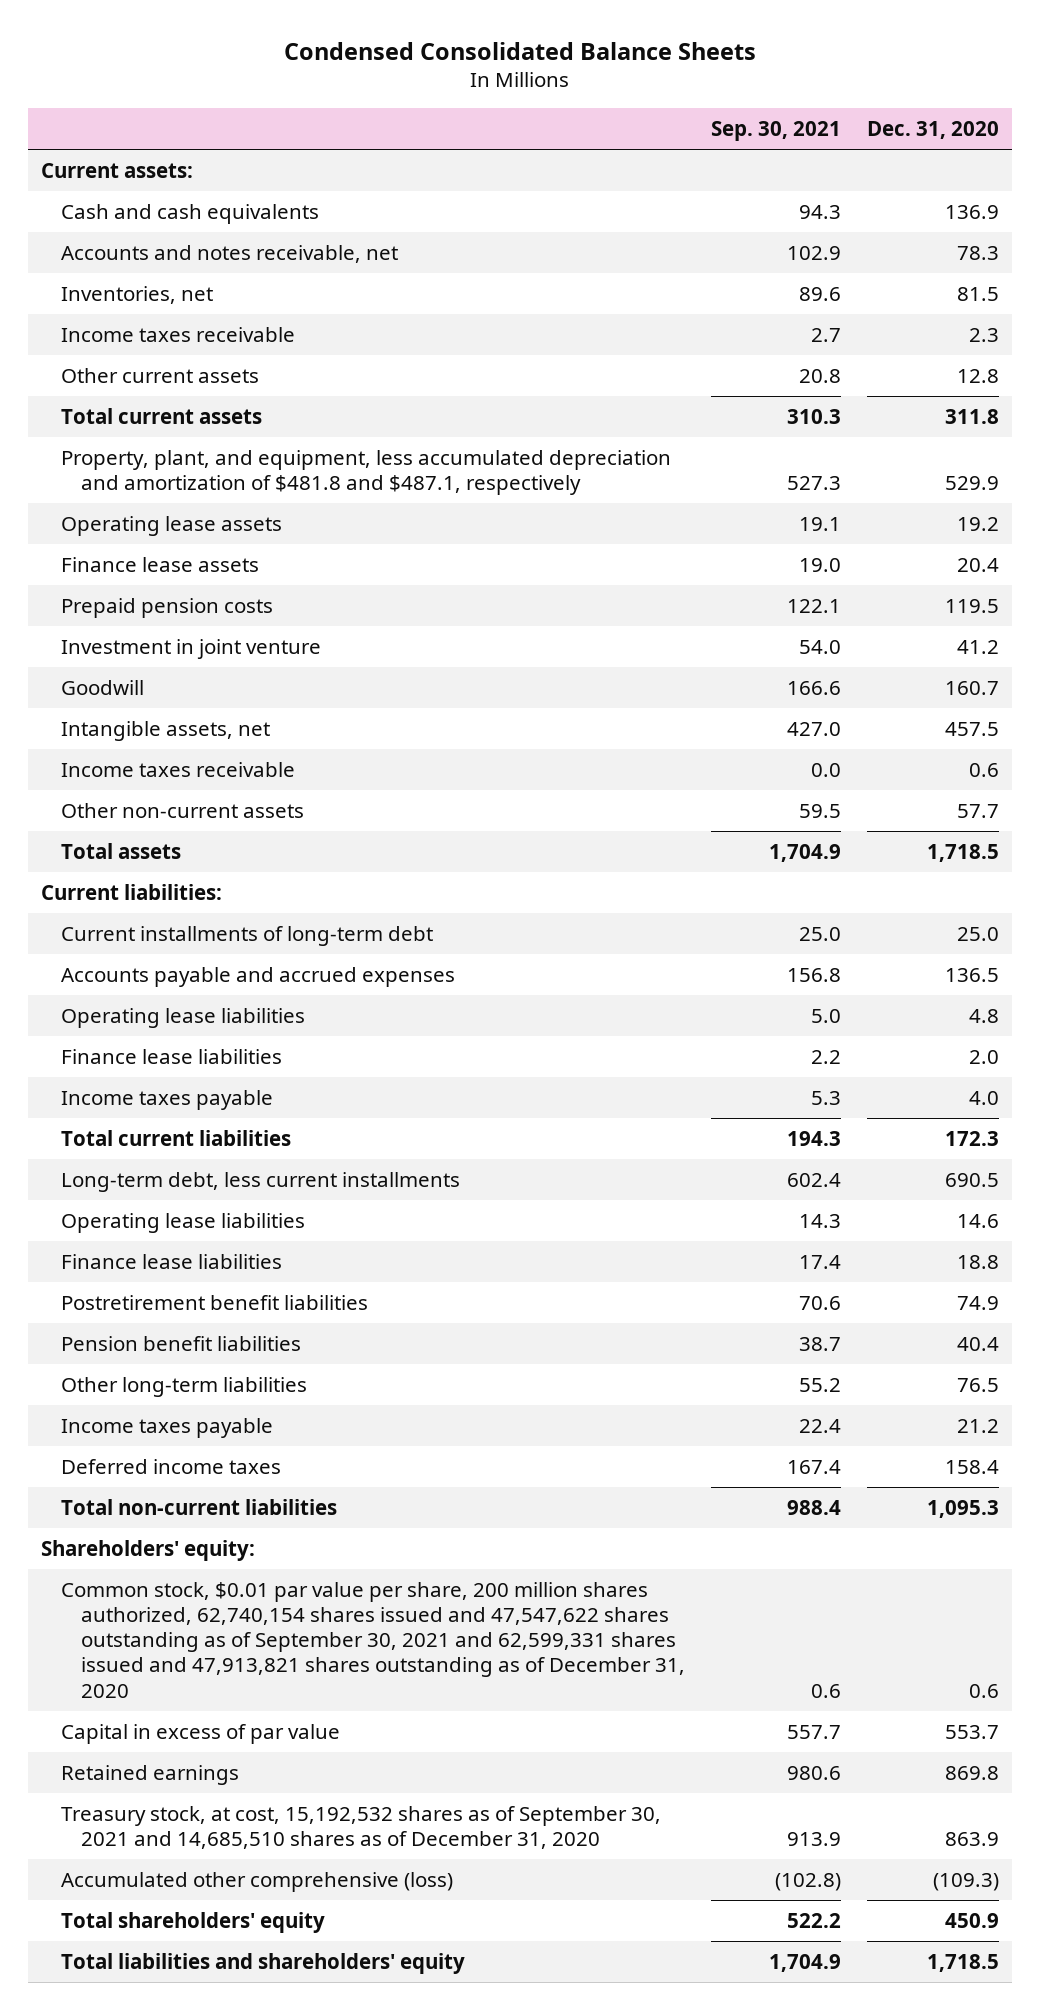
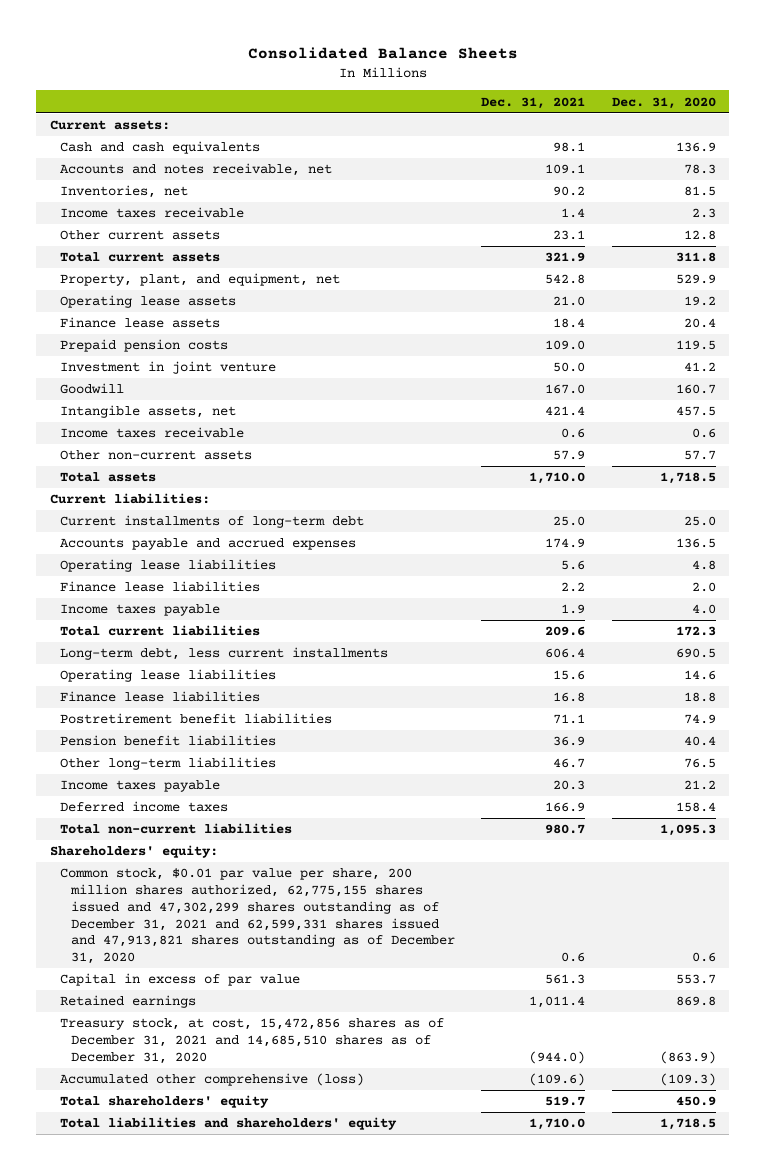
- Condensed Consolidated Balance Sheets
+ Consolidated Balance Sheets
- | Sep. 30, 2021 | Dec. 31, 2020
+ | Dec. 31, 2021 | Dec. 31, 2020
- Property, plant, and equipment, less accumulated depreciation and amortization of $481.8 and $487.1, respectively | 527.3 | 529.9
+ Property, plant, and equipment, net | 542.8 | 529.9
- Common stock, $0.01 par value per share, 200 million shares authorized, 62,740,154 shares issued and 47,547,622 shares outstanding as of September 30, 2021 and 62,599,331 shares issued and 47,913,821 shares outstanding as of December 31, 2020 | 0.6 | 0.6
+ Common stock, $0.01 par value per share, 200 million shares authorized, 62,775,155 shares issued and 47,302,299 shares outstanding as of December 31, 2021 and 62,599,331 shares issued and 47,913,821 shares outstanding as of December 31, 2020 | 0.6 | 0.6
- Treasury stock, at cost, 15,192,532 shares as of September 30, 2021 and 14,685,510 shares as of December 31, 2020 | 913.9 | 863.9
+ Treasury stock, at cost, 15,472,856 shares as of December 31, 2021 and 14,685,510 shares as of December 31, 2020 | (944.0) | (863.9)

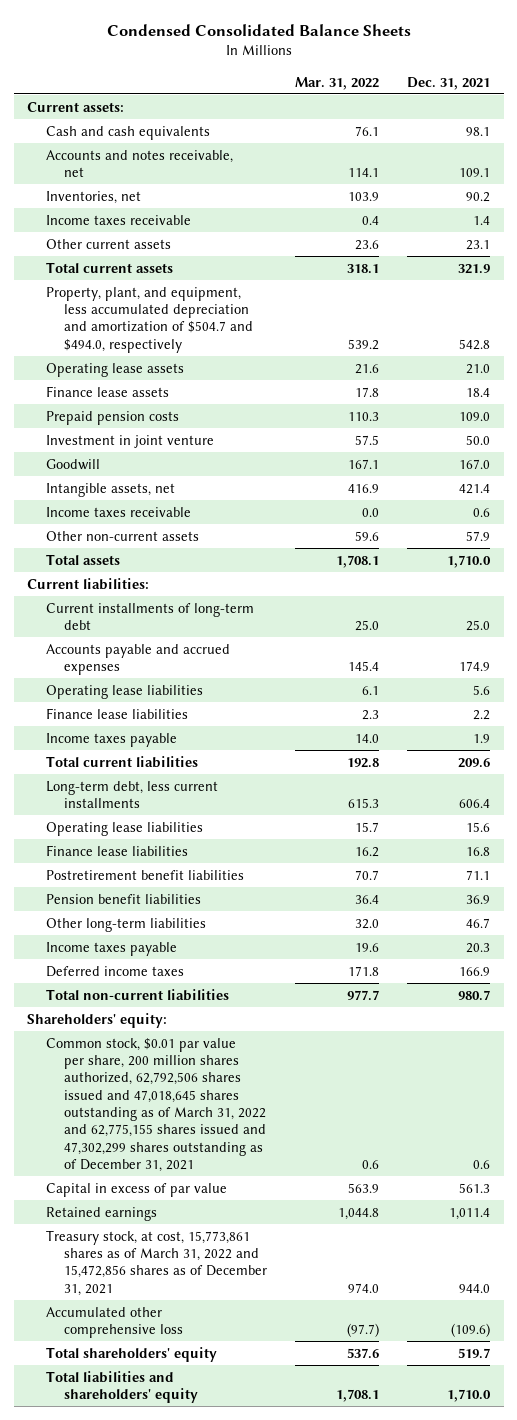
- Consolidated Balance Sheets
+ Condensed Consolidated Balance Sheets
- | Dec. 31, 2021 | Dec. 31, 2020
+ | Mar. 31, 2022 | Dec. 31, 2021
- Property, plant, and equipment, net | 542.8 | 529.9
+ Property, plant, and equipment, less accumulated depreciation and amortization of $504.7 and $494.0, respectively | 539.2 | 542.8
- Common stock, $0.01 par value per share, 200 million shares authorized, 62,775,155 shares issued and 47,302,299 shares outstanding as of December 31, 2021 and 62,599,331 shares issued and 47,913,821 shares outstanding as of December 31, 2020 | 0.6 | 0.6
+ Common stock, $0.01 par value per share, 200 million shares authorized, 62,792,506 shares issued and 47,018,645 shares outstanding as of March 31, 2022 and 62,775,155 shares issued and 47,302,299 shares outstanding as of December 31, 2021 | 0.6 | 0.6
- Treasury stock, at cost, 15,472,856 shares as of December 31, 2021 and 14,685,510 shares as of December 31, 2020 | (944.0) | (863.9)
- Accumulated other comprehensive (loss) | (109.6) | (109.3)
+ Treasury stock, at cost, 15,773,861 shares as of March 31, 2022 and 15,472,856 shares as of December 31, 2021 | 974.0 | 944.0
+ Accumulated other comprehensive loss | (97.7) | (109.6)

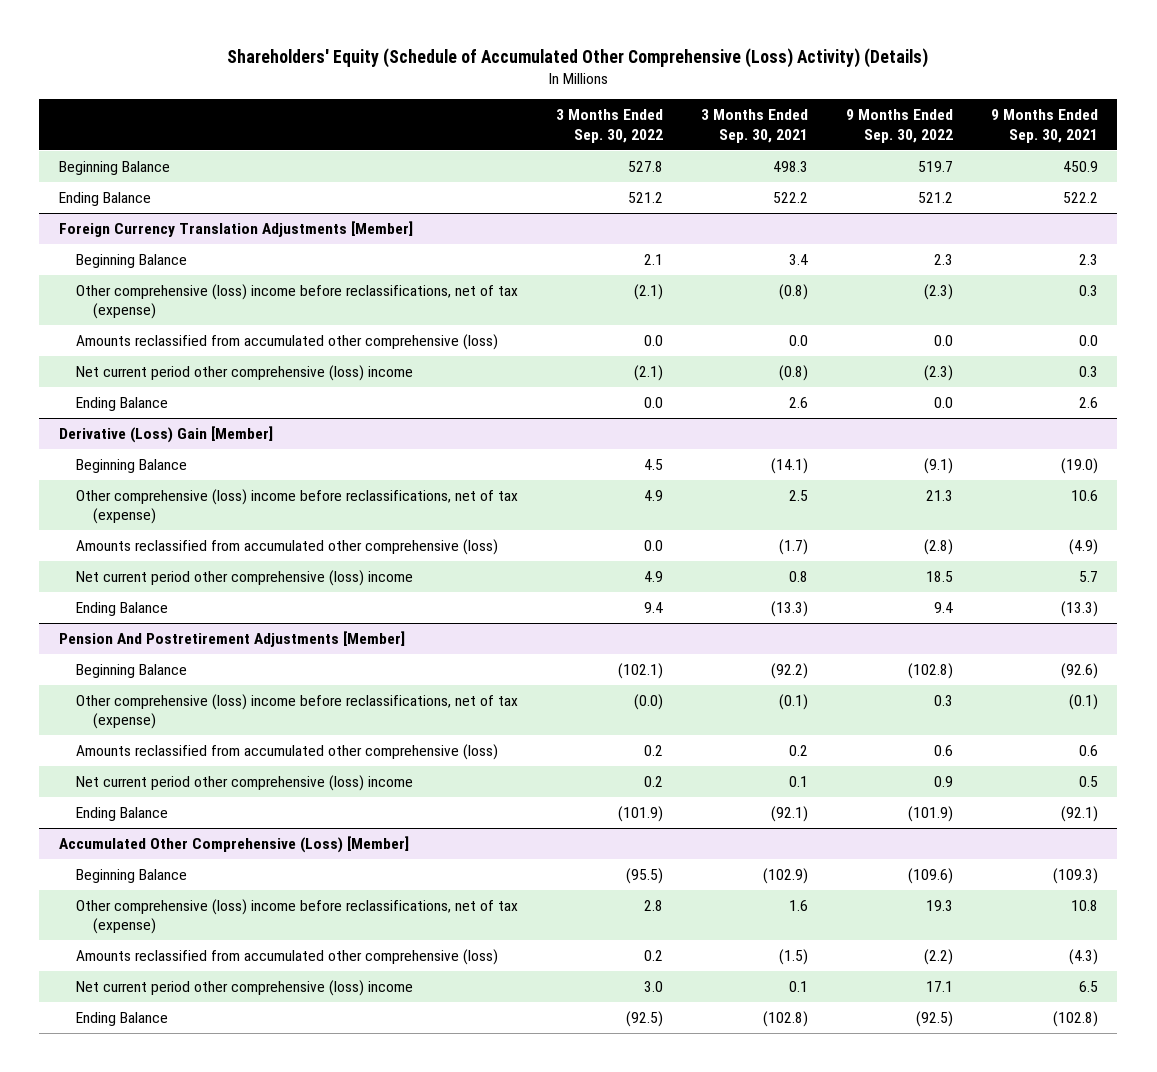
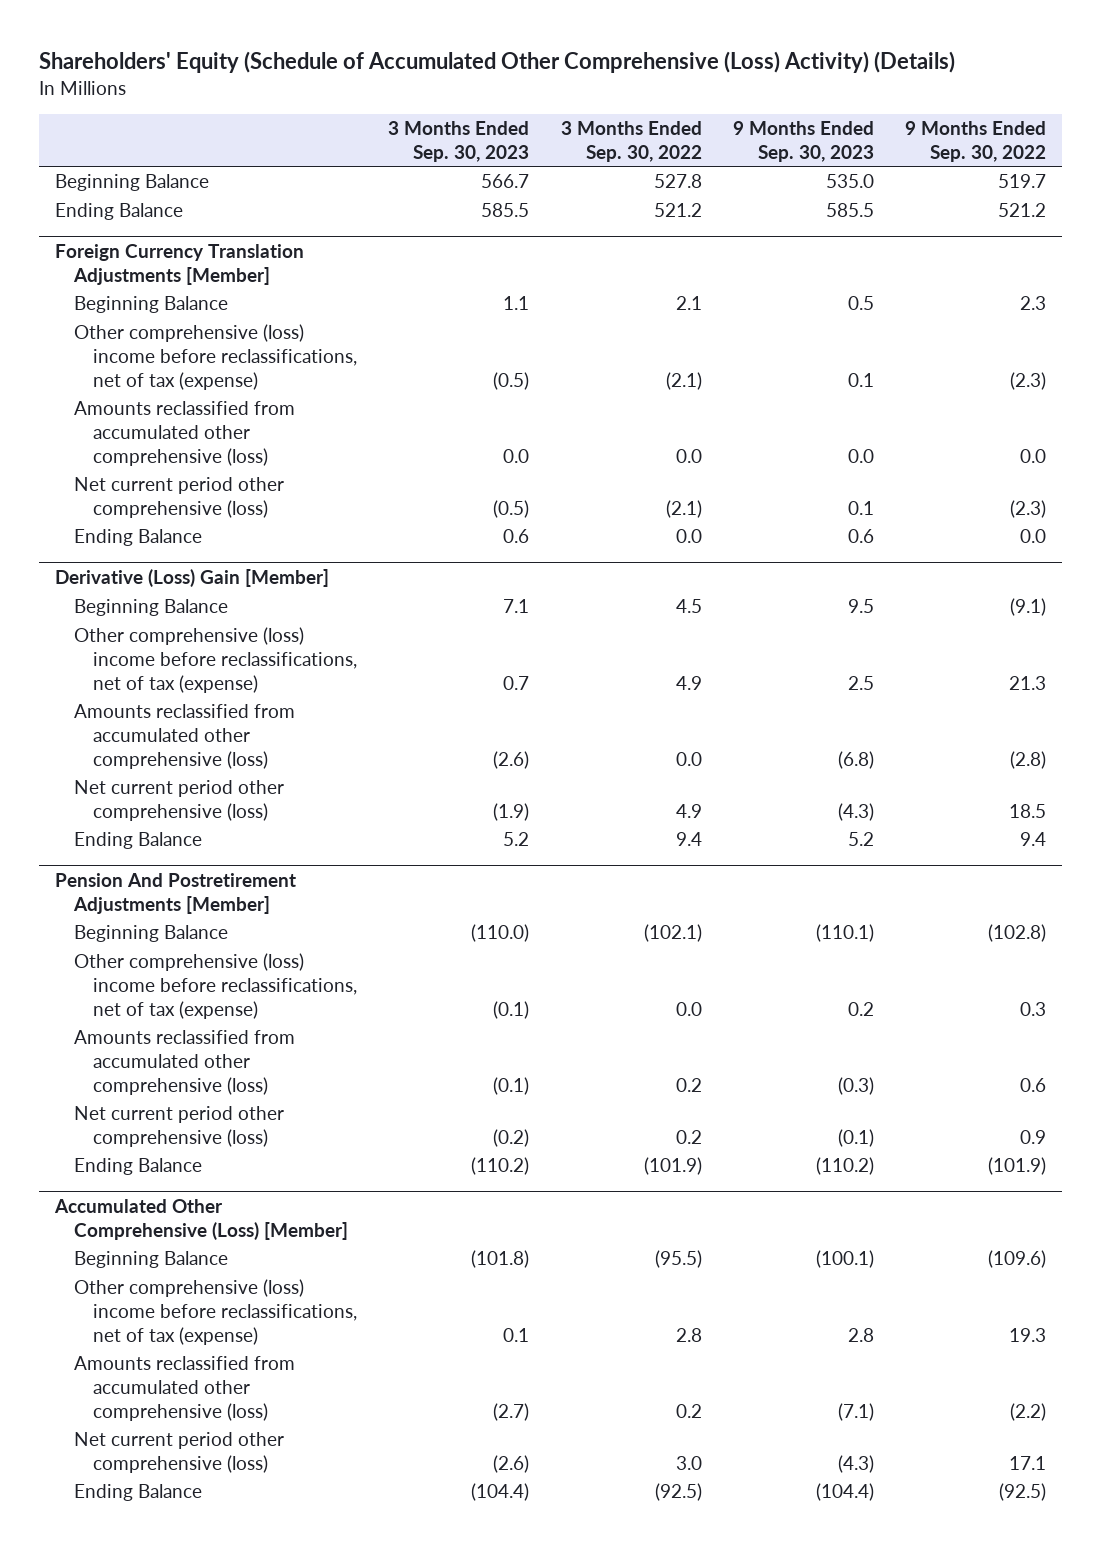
- | 3 Months Ended Sep. 30, 2022 | 3 Months Ended Sep. 30, 2021 | 9 Months Ended Sep. 30, 2022 | 9 Months Ended Sep. 30, 2021
+ | 3 Months Ended Sep. 30, 2023 | 3 Months Ended Sep. 30, 2022 | 9 Months Ended Sep. 30, 2023 | 9 Months Ended Sep. 30, 2022
@ Foreign Currency Translation Adjustments [Member]
- Net current period other comprehensive (loss) income | (2.1) | (0.8) | (2.3) | 0.3
+ Net current period other comprehensive (loss) | (0.5) | (2.1) | 0.1 | (2.3)
@ Derivative (Loss) Gain [Member]
- Net current period other comprehensive (loss) income | 4.9 | 0.8 | 18.5 | 5.7
+ Net current period other comprehensive (loss) | (1.9) | 4.9 | (4.3) | 18.5
@ Pension And Postretirement Adjustments [Member]
- Other comprehensive (loss) income before reclassifications, net of tax (expense) | (0.0) | (0.1) | 0.3 | (0.1)
+ Other comprehensive (loss) income before reclassifications, net of tax (expense) | (0.1) | 0.0 | 0.2 | 0.3
- Net current period other comprehensive (loss) income | 0.2 | 0.1 | 0.9 | 0.5
+ Net current period other comprehensive (loss) | (0.2) | 0.2 | (0.1) | 0.9
@ Accumulated Other Comprehensive (Loss) [Member]
- Net current period other comprehensive (loss) income | 3.0 | 0.1 | 17.1 | 6.5
+ Net current period other comprehensive (loss) | (2.6) | 3.0 | (4.3) | 17.1

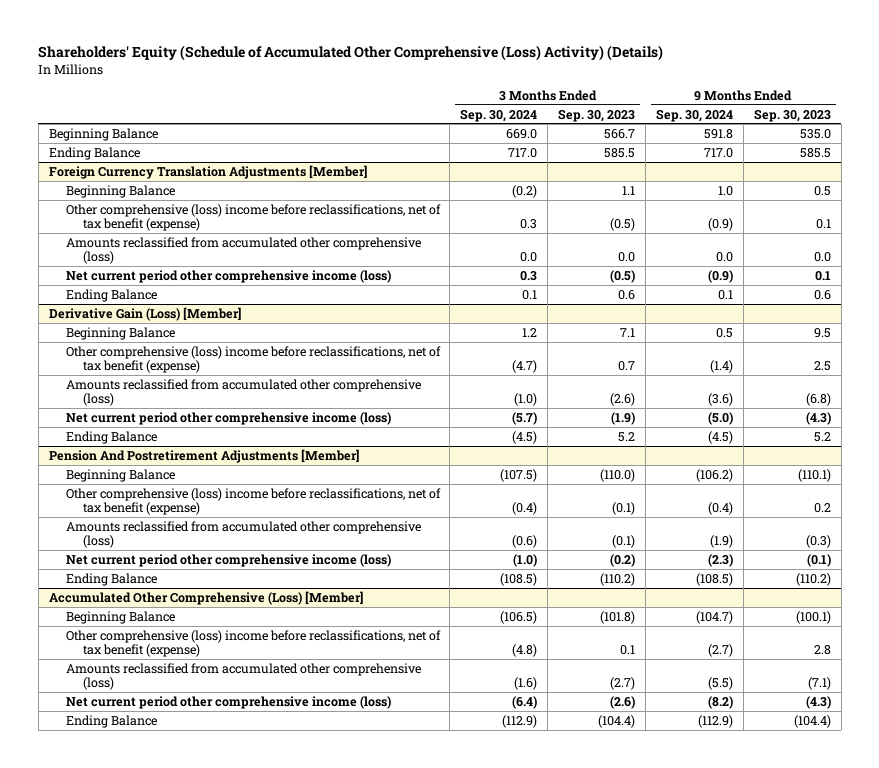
- | 3 Months Ended Sep. 30, 2023 | 3 Months Ended Sep. 30, 2022 | 9 Months Ended Sep. 30, 2023 | 9 Months Ended Sep. 30, 2022
+ | 3 Months Ended Sep. 30, 2024 | 3 Months Ended Sep. 30, 2023 | 9 Months Ended Sep. 30, 2024 | 9 Months Ended Sep. 30, 2023
@ Foreign Currency Translation Adjustments [Member]
- Other comprehensive (loss) income before reclassifications, net of tax (expense) | (0.5) | (2.1) | 0.1 | (2.3)
+ Other comprehensive (loss) income before reclassifications, net of tax benefit (expense) | 0.3 | (0.5) | (0.9) | 0.1
- Net current period other comprehensive (loss) | (0.5) | (2.1) | 0.1 | (2.3)
+ Net current period other comprehensive income (loss) | 0.3 | (0.5) | (0.9) | 0.1
- Derivative (Loss) Gain [Member]
+ Derivative Gain (Loss) [Member]
- Other comprehensive (loss) income before reclassifications, net of tax (expense) | 0.7 | 4.9 | 2.5 | 21.3
+ Other comprehensive (loss) income before reclassifications, net of tax benefit (expense) | (4.7) | 0.7 | (1.4) | 2.5
- Net current period other comprehensive (loss) | (1.9) | 4.9 | (4.3) | 18.5
+ Net current period other comprehensive income (loss) | (5.7) | (1.9) | (5.0) | (4.3)
@ Pension And Postretirement Adjustments [Member]
- Other comprehensive (loss) income before reclassifications, net of tax (expense) | (0.1) | 0.0 | 0.2 | 0.3
+ Other comprehensive (loss) income before reclassifications, net of tax benefit (expense) | (0.4) | (0.1) | (0.4) | 0.2
- Net current period other comprehensive (loss) | (0.2) | 0.2 | (0.1) | 0.9
+ Net current period other comprehensive income (loss) | (1.0) | (0.2) | (2.3) | (0.1)
@ Accumulated Other Comprehensive (Loss) [Member]
- Other comprehensive (loss) income before reclassifications, net of tax (expense) | 0.1 | 2.8 | 2.8 | 19.3
+ Other comprehensive (loss) income before reclassifications, net of tax benefit (expense) | (4.8) | 0.1 | (2.7) | 2.8
- Net current period other comprehensive (loss) | (2.6) | 3.0 | (4.3) | 17.1
+ Net current period other comprehensive income (loss) | (6.4) | (2.6) | (8.2) | (4.3)

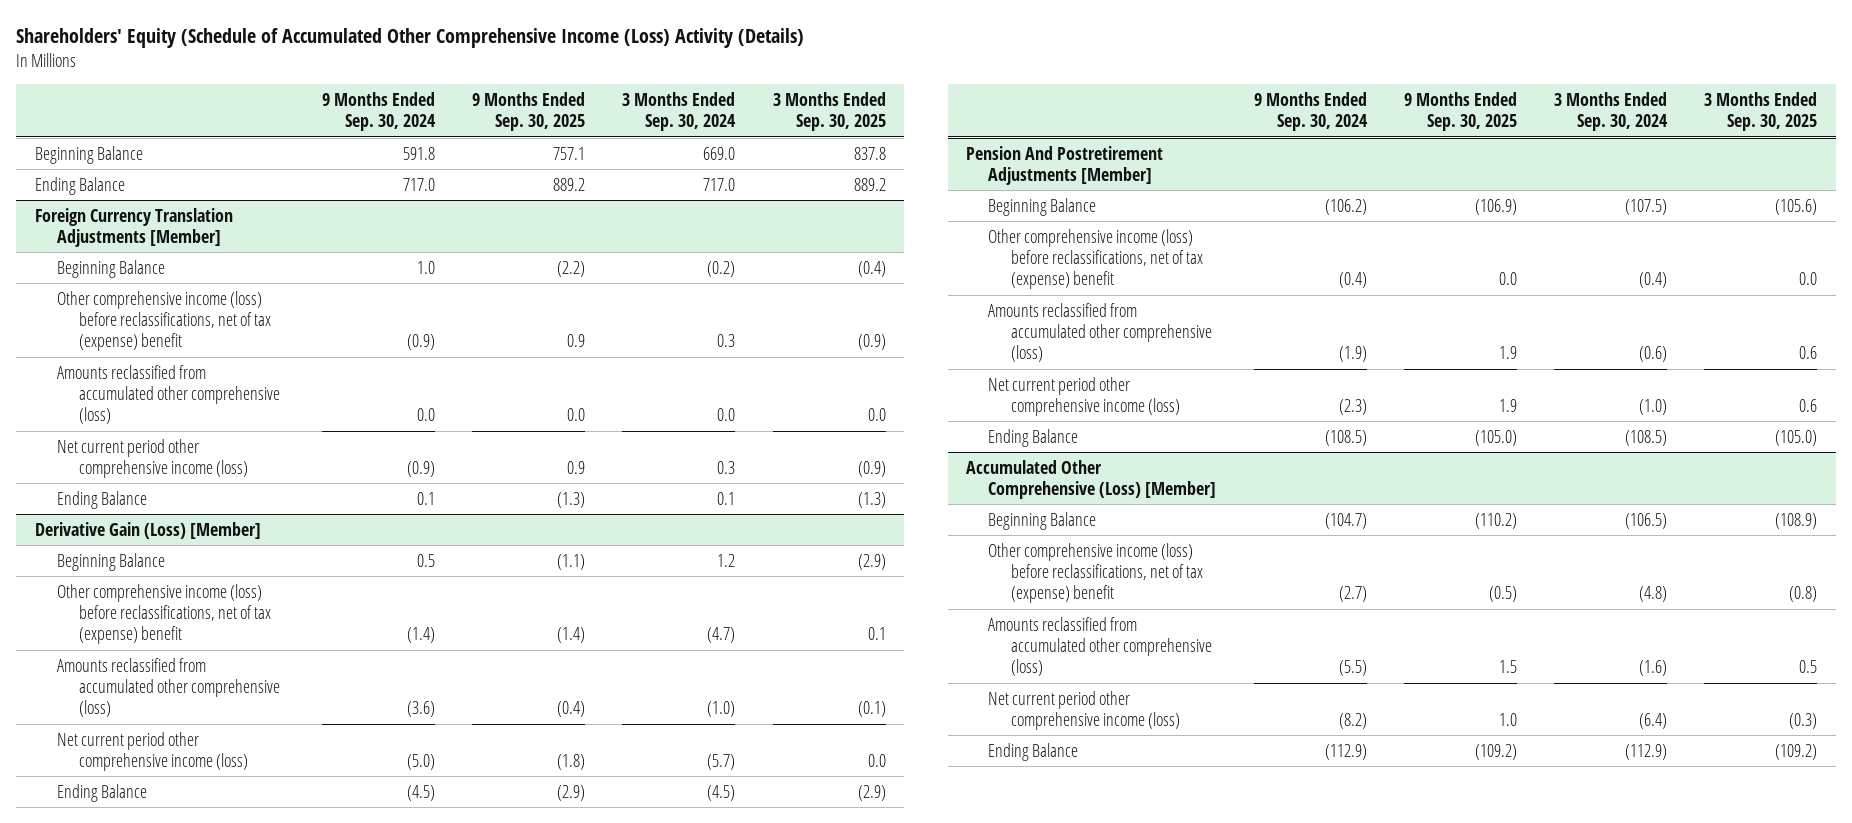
- Shareholders' Equity (Schedule of Accumulated Other Comprehensive (Loss) Activity) (Details)
+ Shareholders' Equity (Schedule of Accumulated Other Comprehensive Income (Loss) Activity (Details)
- | 3 Months Ended Sep. 30, 2024 | 3 Months Ended Sep. 30, 2023 | 9 Months Ended Sep. 30, 2024 | 9 Months Ended Sep. 30, 2023
+ | 9 Months Ended Sep. 30, 2024 | 9 Months Ended Sep. 30, 2025 | 3 Months Ended Sep. 30, 2024 | 3 Months Ended Sep. 30, 2025
@ Foreign Currency Translation Adjustments [Member]
- Other comprehensive (loss) income before reclassifications, net of tax benefit (expense) | 0.3 | (0.5) | (0.9) | 0.1
+ Other comprehensive income (loss) before reclassifications, net of tax (expense) benefit | (0.9) | 0.9 | 0.3 | (0.9)
@ Derivative Gain (Loss) [Member]
- Other comprehensive (loss) income before reclassifications, net of tax benefit (expense) | (4.7) | 0.7 | (1.4) | 2.5
+ Other comprehensive income (loss) before reclassifications, net of tax (expense) benefit | (1.4) | (1.4) | (4.7) | 0.1
@ Pension And Postretirement Adjustments [Member]
- Other comprehensive (loss) income before reclassifications, net of tax benefit (expense) | (0.4) | (0.1) | (0.4) | 0.2
+ Other comprehensive income (loss) before reclassifications, net of tax (expense) benefit | (0.4) | 0.0 | (0.4) | 0.0
@ Accumulated Other Comprehensive (Loss) [Member]
- Other comprehensive (loss) income before reclassifications, net of tax benefit (expense) | (4.8) | 0.1 | (2.7) | 2.8
+ Other comprehensive income (loss) before reclassifications, net of tax (expense) benefit | (2.7) | (0.5) | (4.8) | (0.8)

